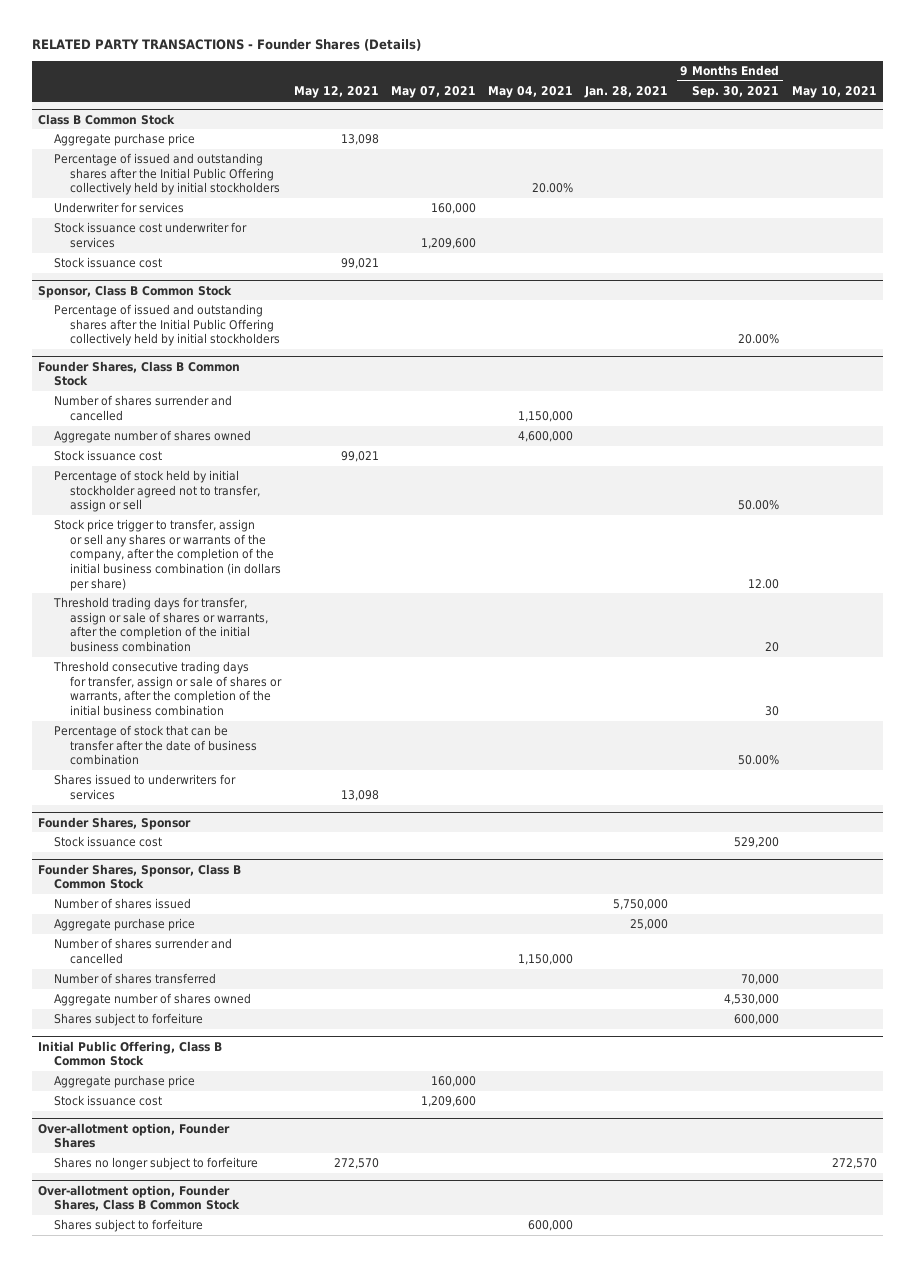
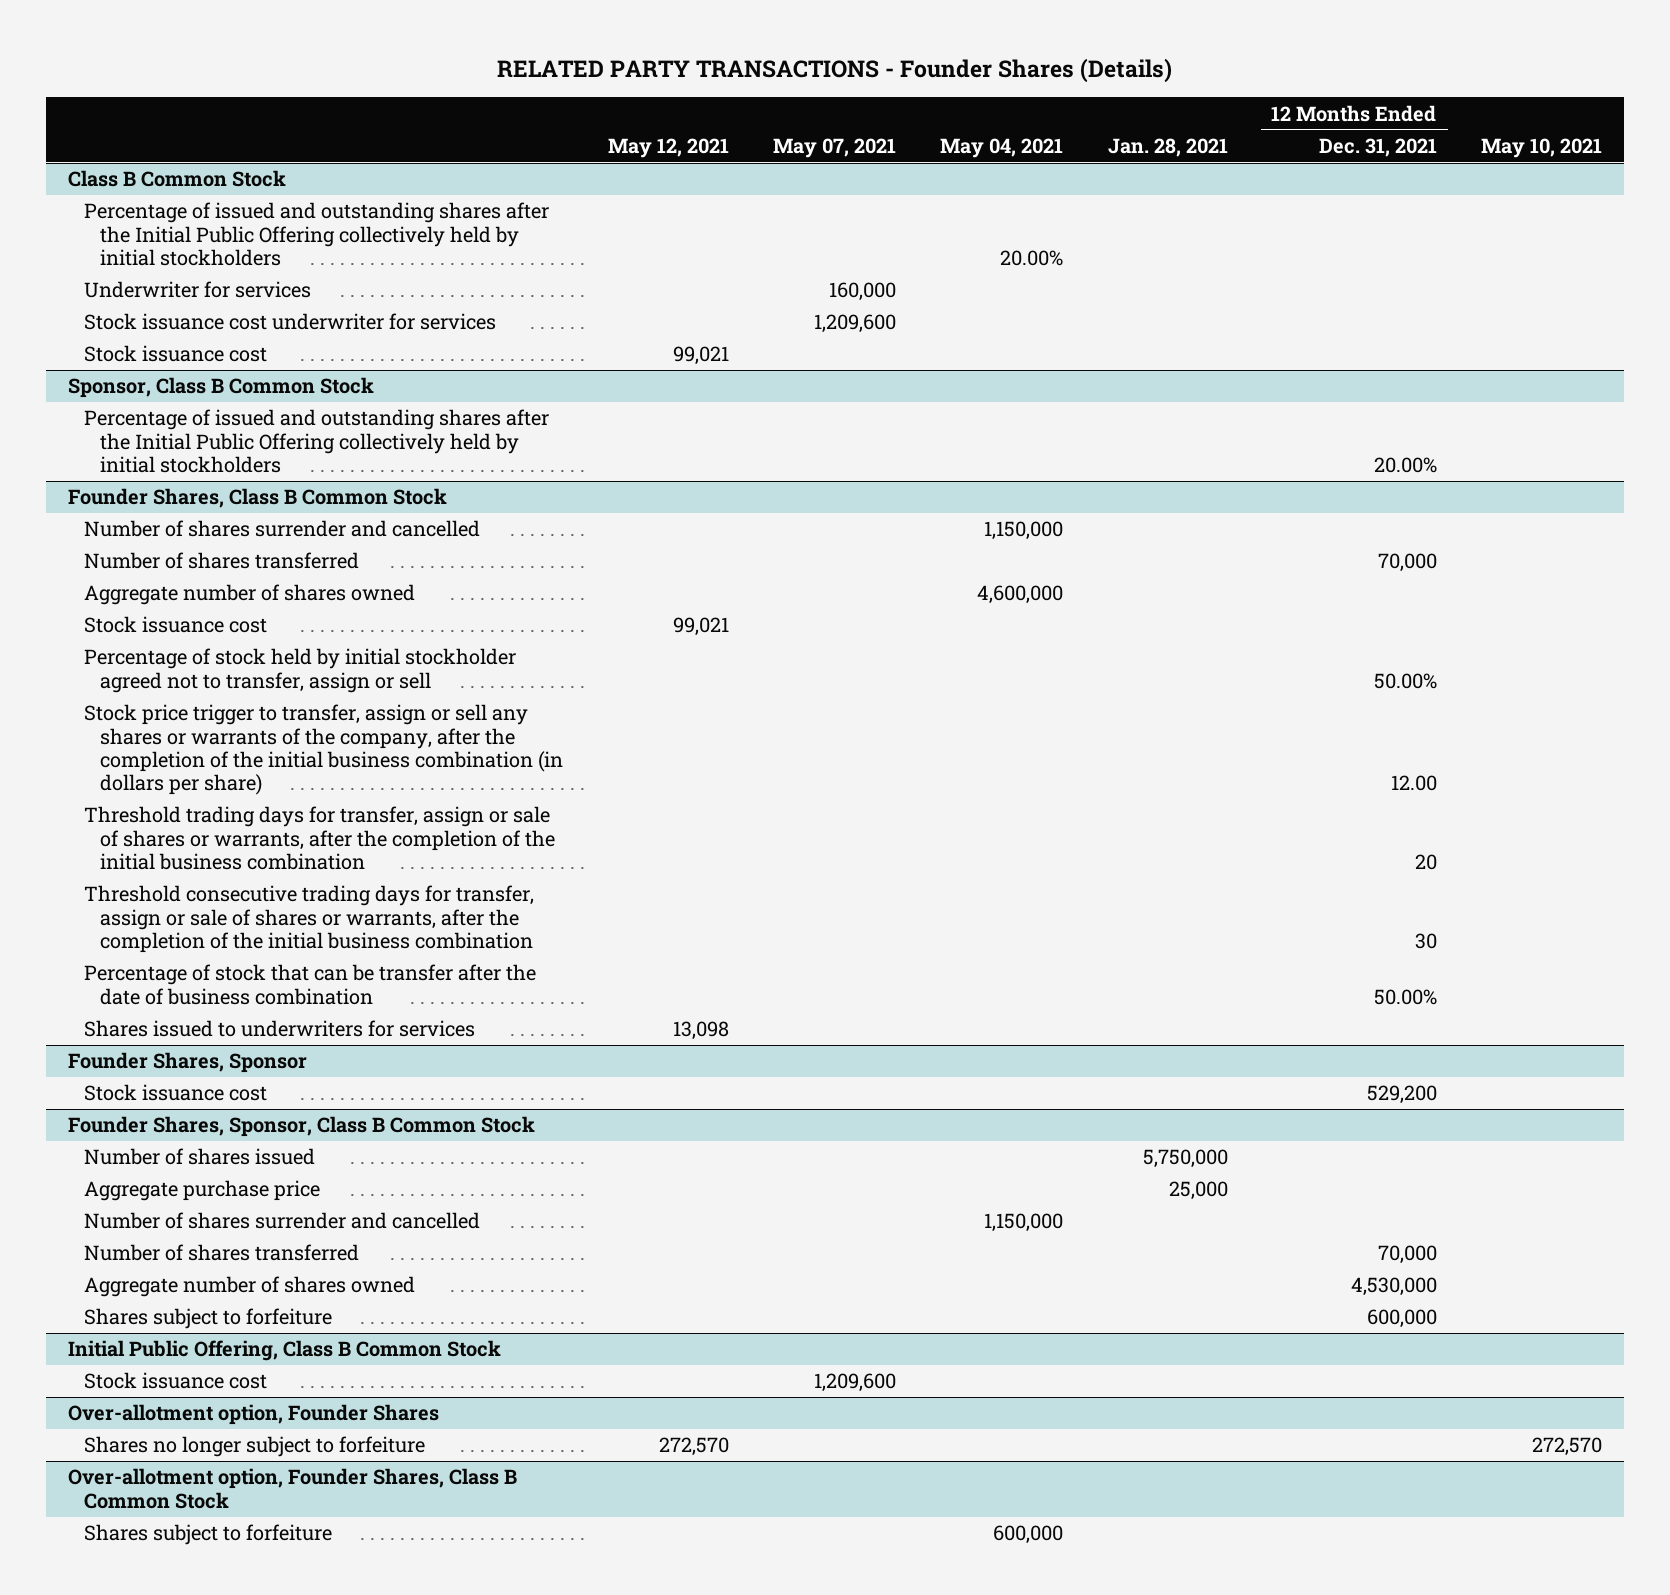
- | May 12, 2021 | May 07, 2021 | May 04, 2021 | Jan. 28, 2021 | 9 Months Ended Sep. 30, 2021 | May 10, 2021
+ | May 12, 2021 | May 07, 2021 | May 04, 2021 | Jan. 28, 2021 | 12 Months Ended Dec. 31, 2021 | May 10, 2021
@ Class B Common Stock
- Aggregate purchase price | 13,098 | | | | |
@ Founder Shares, Class B Common Stock
+ Number of shares transferred | | | | | 70,000 |
@ Initial Public Offering, Class B Common Stock
- Aggregate purchase price | | 160,000 | | | |

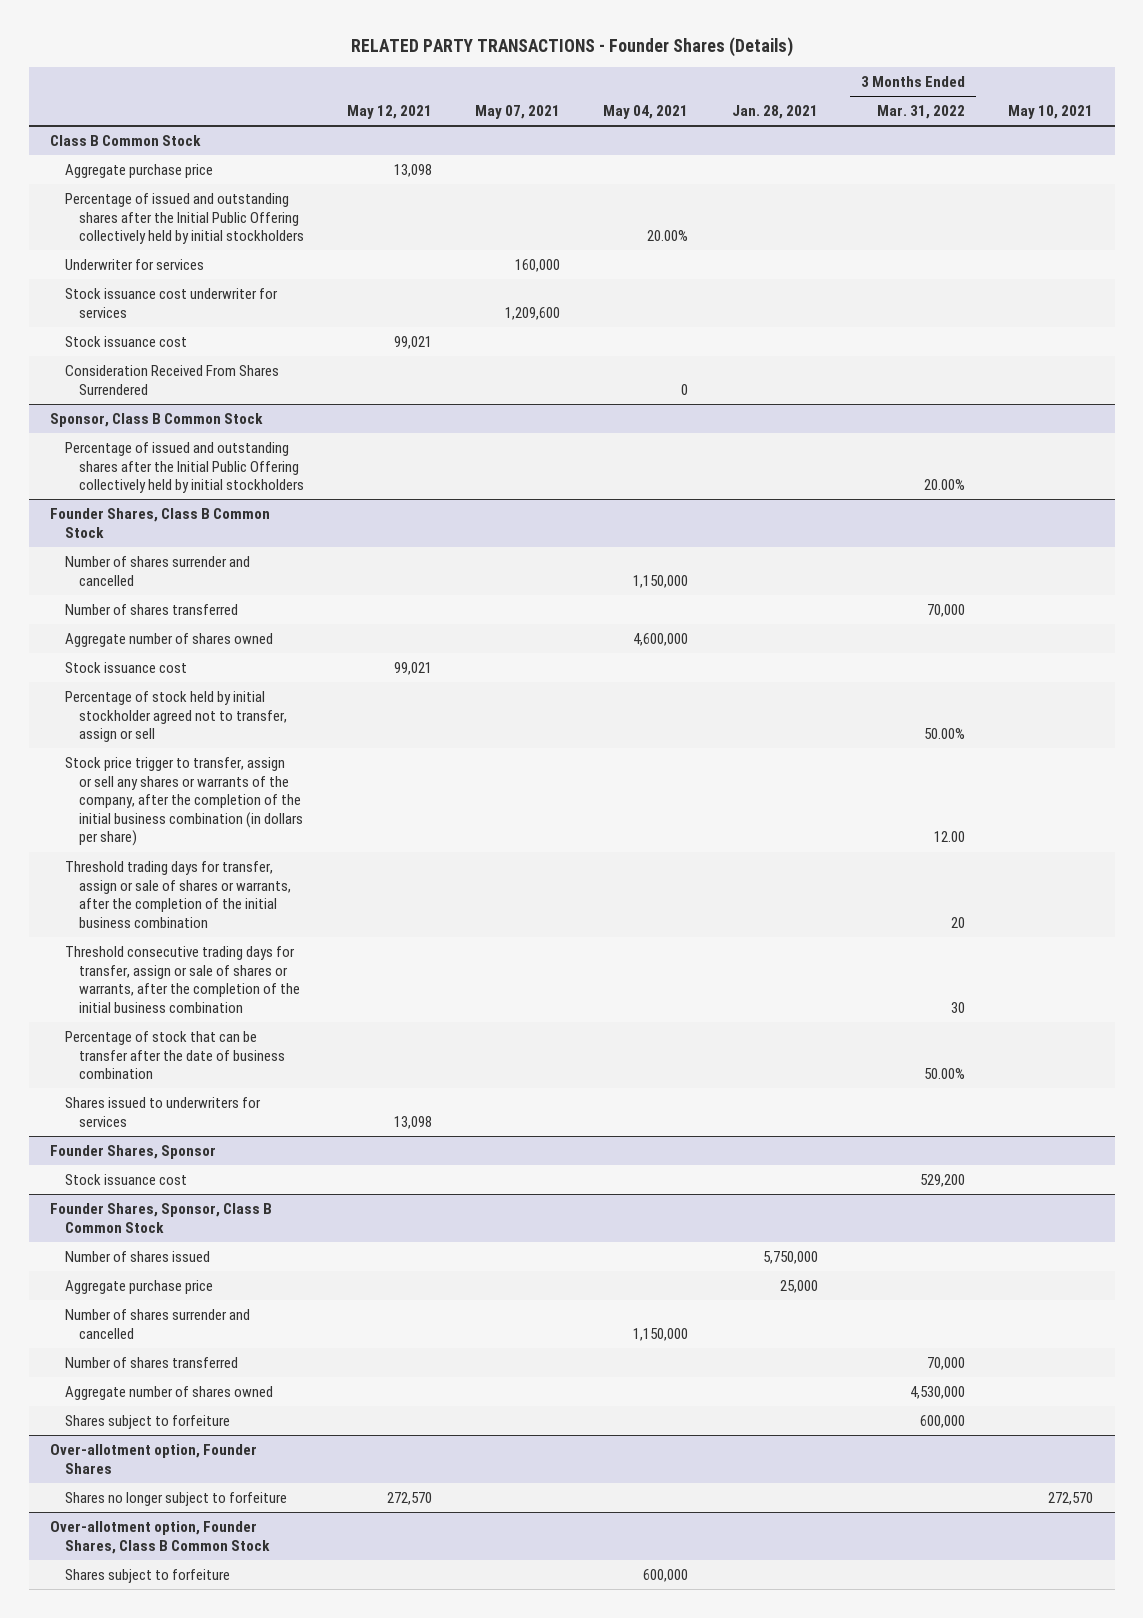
- | May 12, 2021 | May 07, 2021 | May 04, 2021 | Jan. 28, 2021 | 12 Months Ended Dec. 31, 2021 | May 10, 2021
+ | May 12, 2021 | May 07, 2021 | May 04, 2021 | Jan. 28, 2021 | 3 Months Ended Mar. 31, 2022 | May 10, 2021
@ Class B Common Stock
+ Aggregate purchase price | 13,098 | | | | |
+ Consideration Received From Shares Surrendered | | | 0 | | |
- Initial Public Offering, Class B Common Stock
- Stock issuance cost | | 1,209,600 | | | |

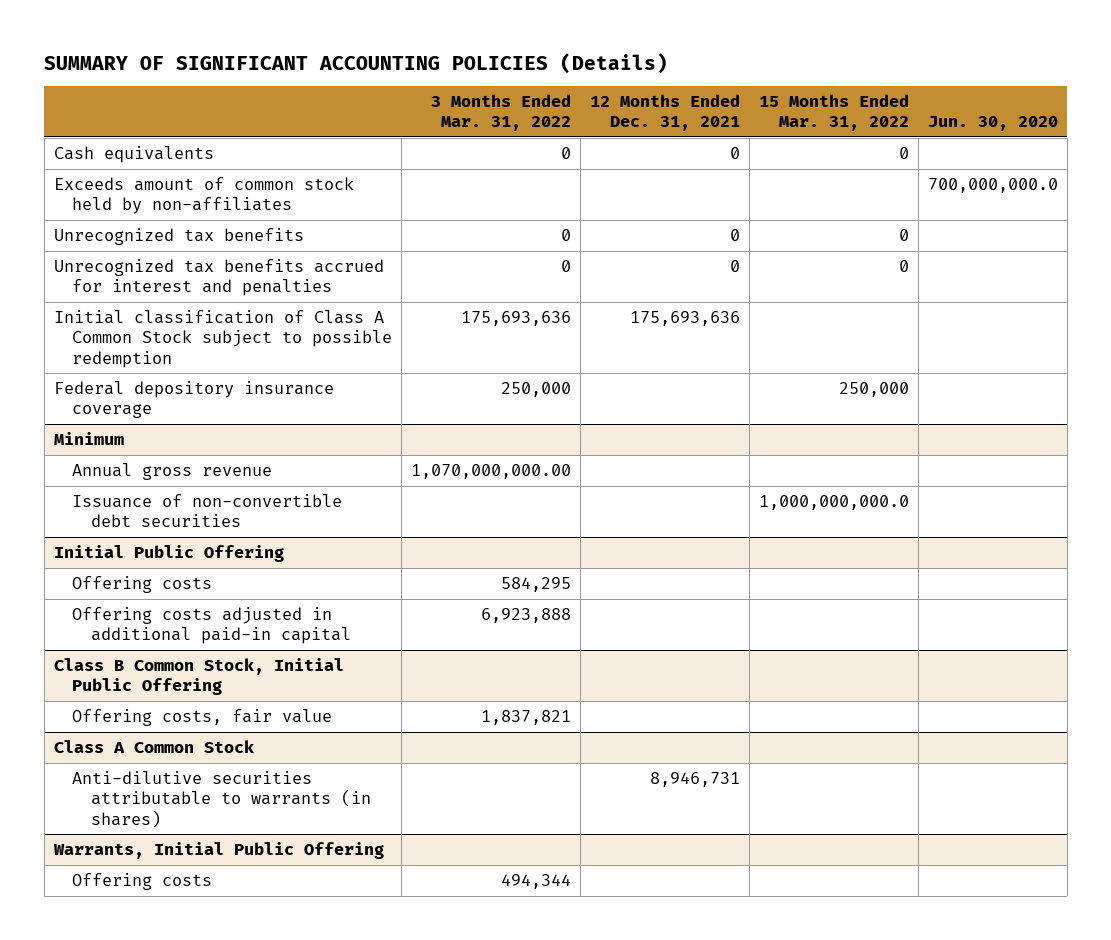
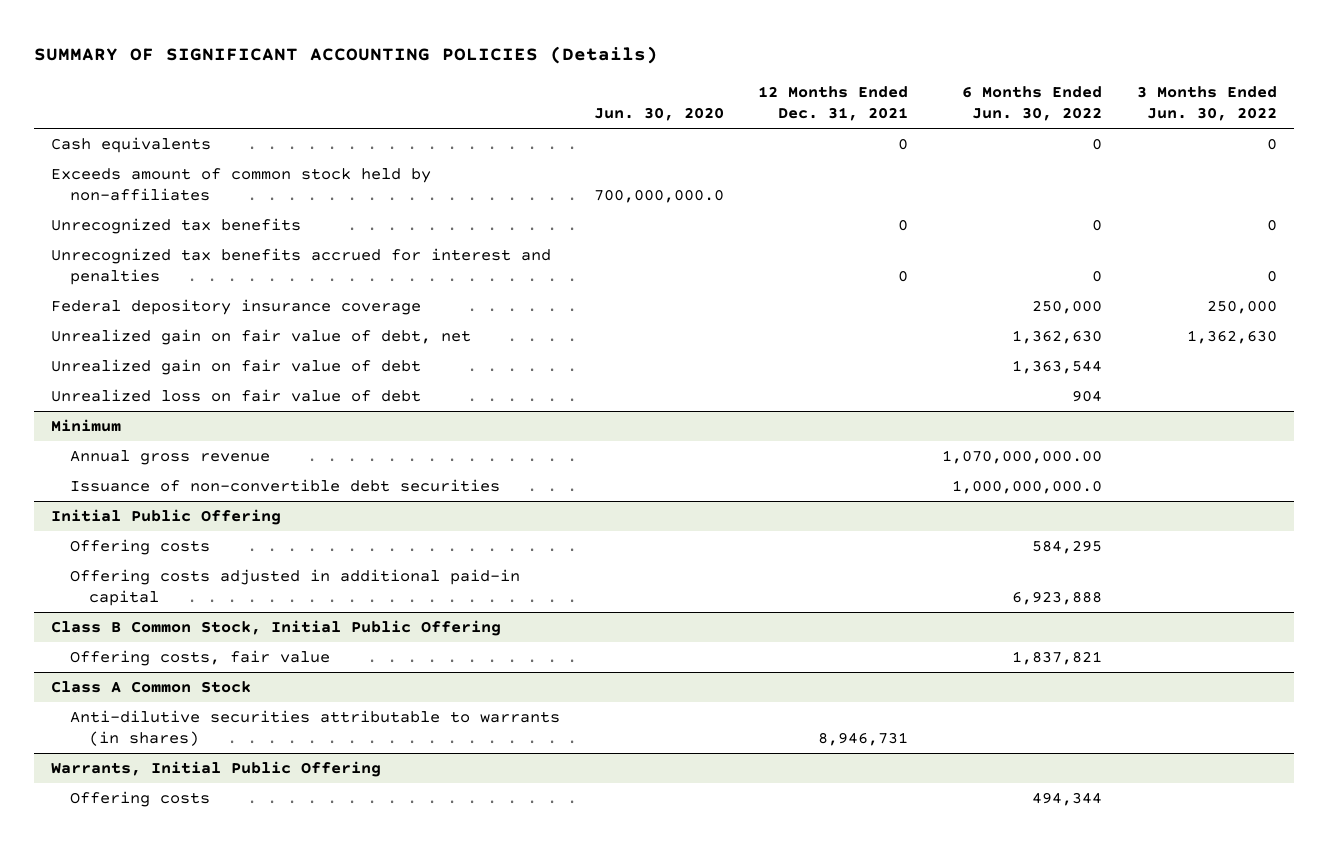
- | 3 Months Ended Mar. 31, 2022 | 12 Months Ended Dec. 31, 2021 | 15 Months Ended Mar. 31, 2022 | Jun. 30, 2020
+ | Jun. 30, 2020 | 12 Months Ended Dec. 31, 2021 | 6 Months Ended Jun. 30, 2022 | 3 Months Ended Jun. 30, 2022
- Initial classification of Class A Common Stock subject to possible redemption | 175,693,636 | 175,693,636 | |
+ Unrealized gain on fair value of debt, net | | | 1,362,630 | 1,362,630
+ Unrealized gain on fair value of debt | | | 1,363,544 |
+ Unrealized loss on fair value of debt | | | 904 |

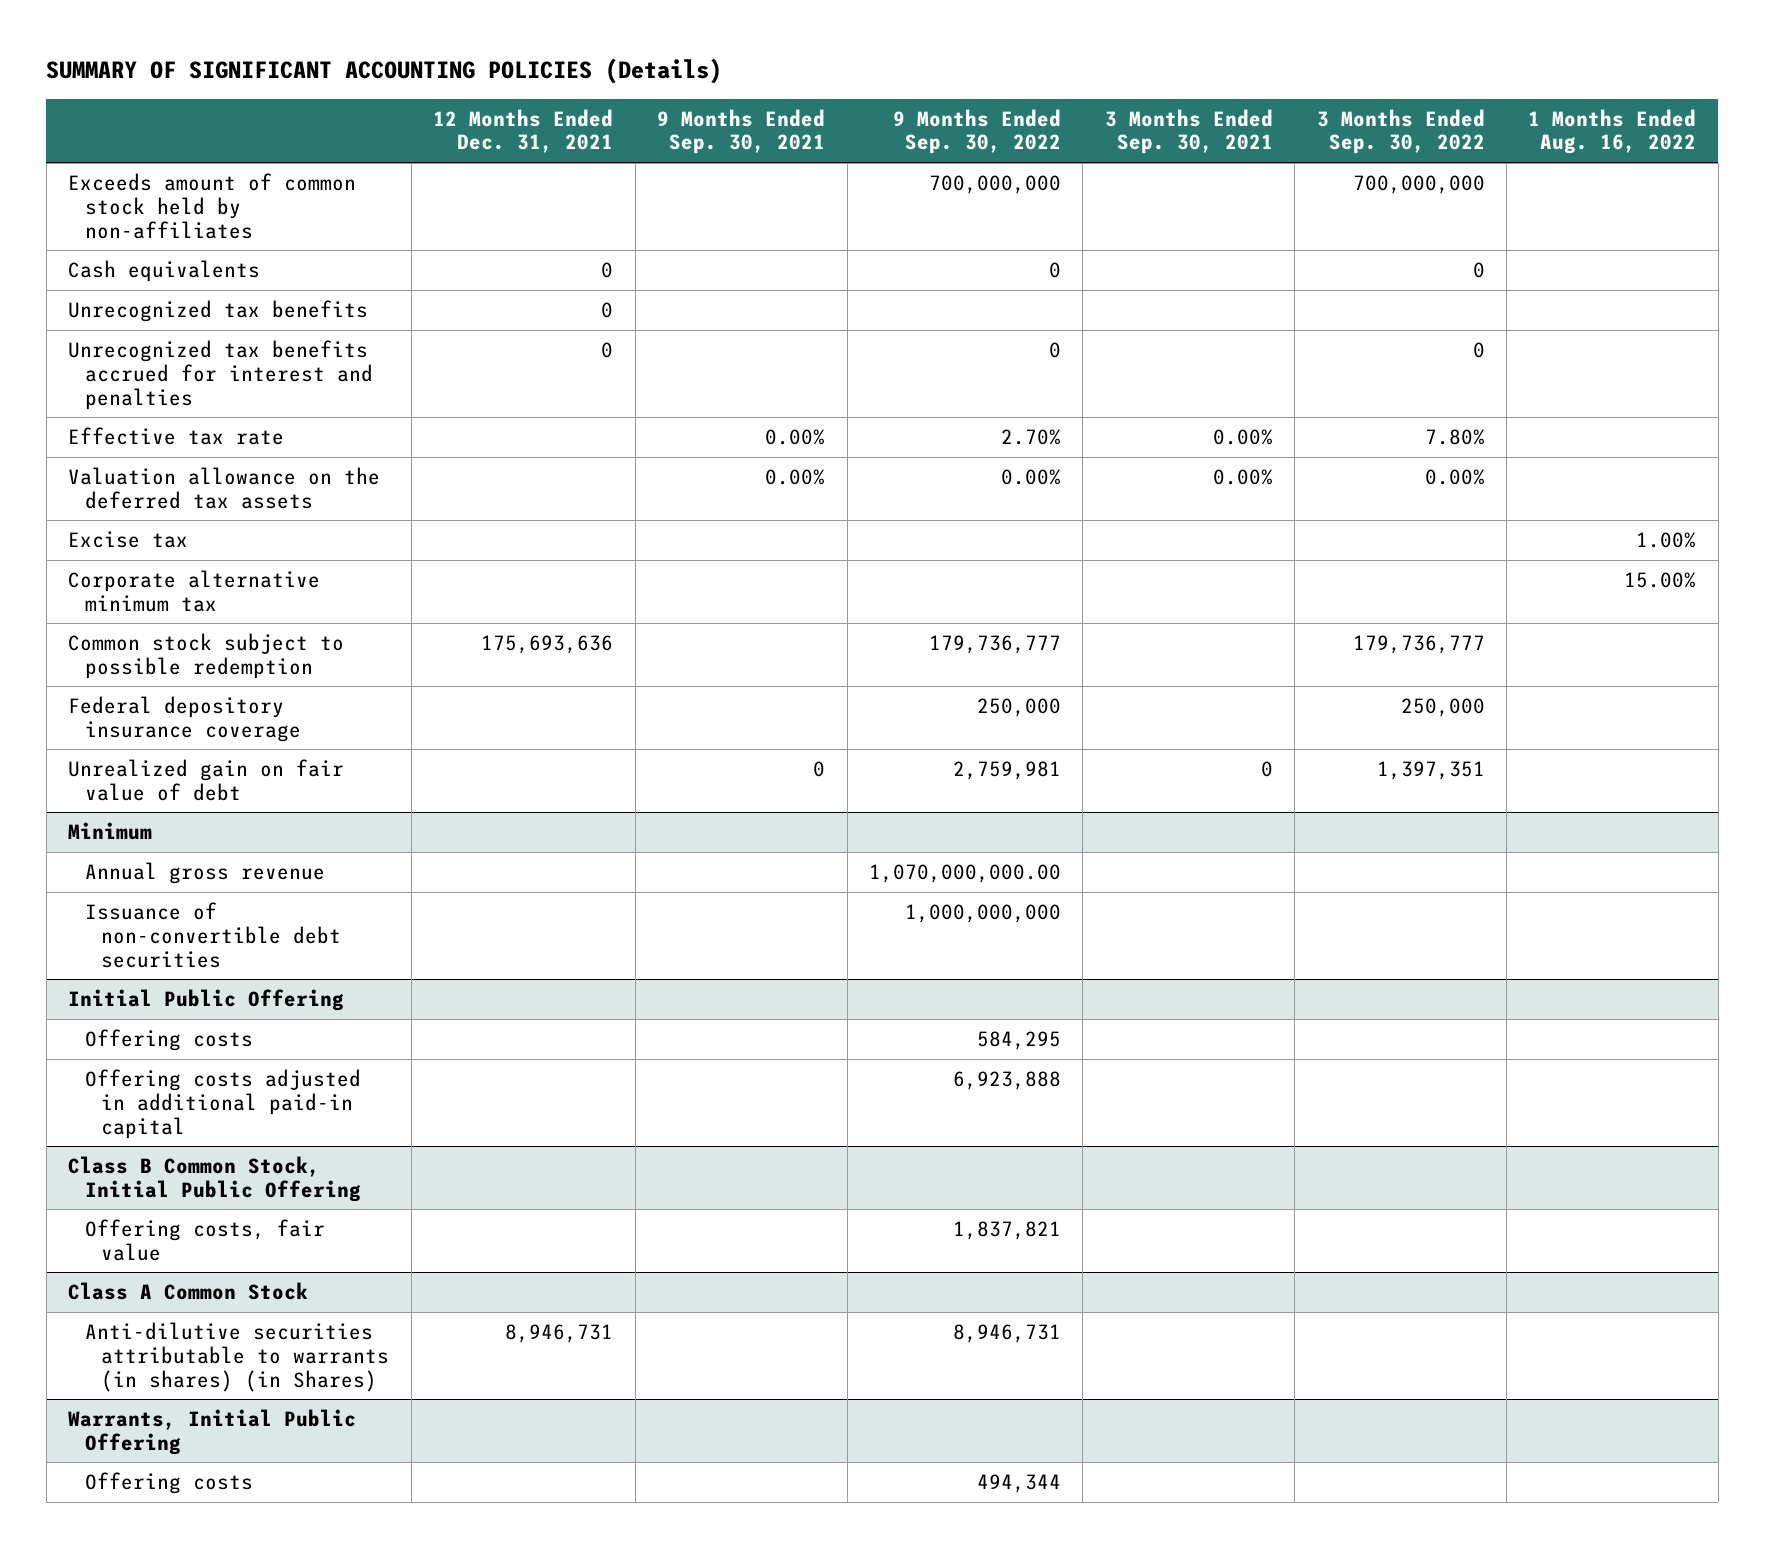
- | Jun. 30, 2020 | 12 Months Ended Dec. 31, 2021 | 6 Months Ended Jun. 30, 2022 | 3 Months Ended Jun. 30, 2022
+ | 12 Months Ended Dec. 31, 2021 | 9 Months Ended Sep. 30, 2021 | 9 Months Ended Sep. 30, 2022 | 3 Months Ended Sep. 30, 2021 | 3 Months Ended Sep. 30, 2022 | 1 Months Ended Aug. 16, 2022
moved down: Cash equivalents | 0 | | 0 | | 0 |
+ Effective tax rate | | 0.00% | 2.70% | 0.00% | 7.80% |
+ Valuation allowance on the deferred tax assets | | 0.00% | 0.00% | 0.00% | 0.00% |
+ Excise tax | | | | | | 1.00%
+ Corporate alternative minimum tax | | | | | | 15.00%
+ Common stock subject to possible redemption | 175,693,636 | | 179,736,777 | | 179,736,777 |
- Unrealized gain on fair value of debt, net | | | 1,362,630 | 1,362,630
- Unrealized loss on fair value of debt | | | 904 |
@ Class A Common Stock
- Anti-dilutive securities attributable to warrants (in shares) | | 8,946,731 | |
+ Anti-dilutive securities attributable to warrants (in shares) (in Shares) | 8,946,731 | | 8,946,731 | | |

